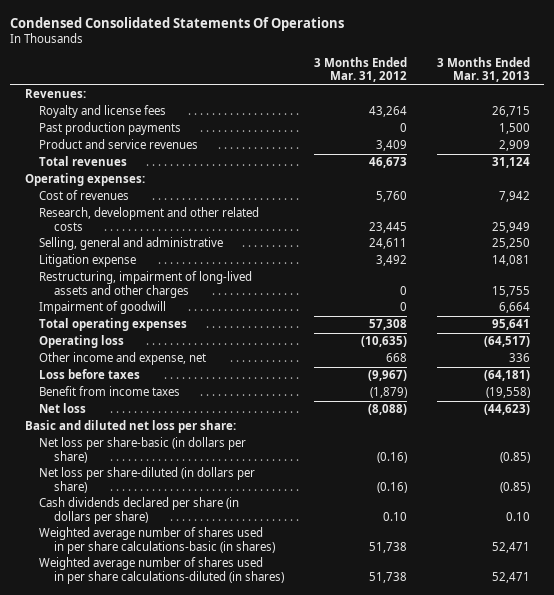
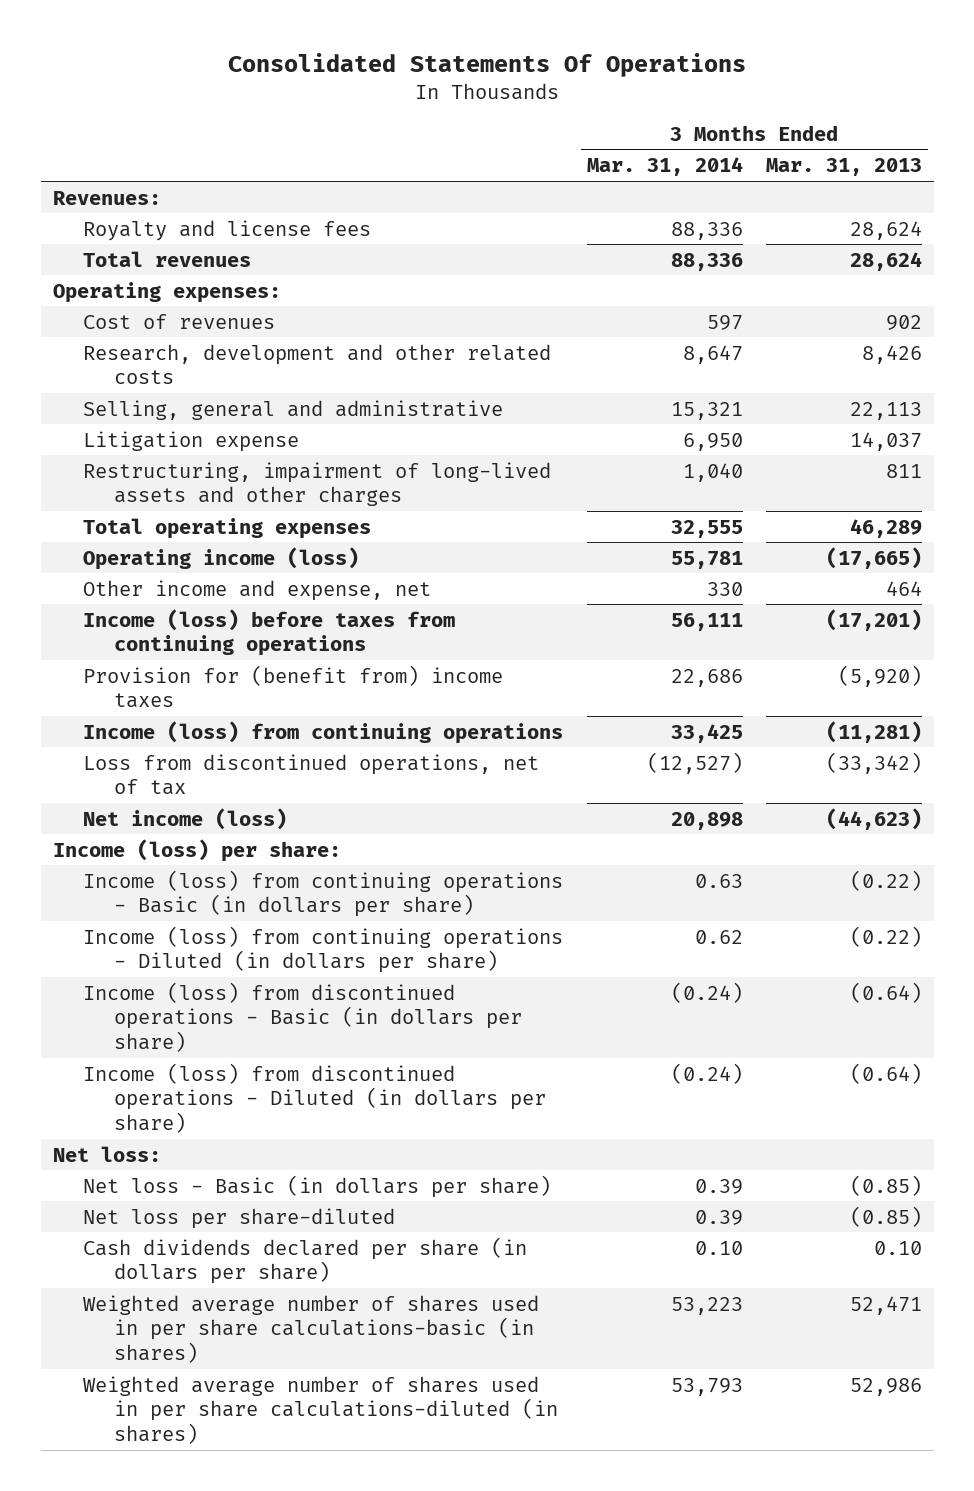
- Condensed Consolidated Statements Of Operations
+ Consolidated Statements Of Operations
- | 3 Months Ended Mar. 31, 2012 | 3 Months Ended Mar. 31, 2013
+ | 3 Months Ended Mar. 31, 2014 | 3 Months Ended Mar. 31, 2013
- Royalty and license fees | 43,264 | 26,715
- Past production payments | 0 | 1,500
- Product and service revenues | 3,409 | 2,909
- Total revenues | 46,673 | 31,124
+ Royalty and license fees | 88,336 | 28,624
+ Total revenues | 88,336 | 28,624
- Cost of revenues | 5,760 | 7,942
- Research, development and other related costs | 23,445 | 25,949
- Selling, general and administrative | 24,611 | 25,250
- Litigation expense | 3,492 | 14,081
- Restructuring, impairment of long-lived assets and other charges | 0 | 15,755
- Impairment of goodwill | 0 | 6,664
- Total operating expenses | 57,308 | 95,641
- Operating loss | (10,635) | (64,517)
- Other income and expense, net | 668 | 336
- Loss before taxes | (9,967) | (64,181)
- Benefit from income taxes | (1,879) | (19,558)
- Net loss | (8,088) | (44,623)
- Basic and diluted net loss per share:
- Net loss per share-basic (in dollars per share) | (0.16) | (0.85)
- Net loss per share-diluted (in dollars per share) | (0.16) | (0.85)
+ Cost of revenues | 597 | 902
+ Research, development and other related costs | 8,647 | 8,426
+ Selling, general and administrative | 15,321 | 22,113
+ Litigation expense | 6,950 | 14,037
+ Restructuring, impairment of long-lived assets and other charges | 1,040 | 811
+ Total operating expenses | 32,555 | 46,289
+ Operating income (loss) | 55,781 | (17,665)
+ Other income and expense, net | 330 | 464
+ Income (loss) before taxes from continuing operations | 56,111 | (17,201)
+ Provision for (benefit from) income taxes | 22,686 | (5,920)
+ Income (loss) from continuing operations | 33,425 | (11,281)
+ Loss from discontinued operations, net of tax | (12,527) | (33,342)
+ Net income (loss) | 20,898 | (44,623)
+ Income (loss) per share:
+ Income (loss) from continuing operations - Basic (in dollars per share) | 0.63 | (0.22)
+ Income (loss) from continuing operations - Diluted (in dollars per share) | 0.62 | (0.22)
+ Income (loss) from discontinued operations - Basic (in dollars per share) | (0.24) | (0.64)
+ Income (loss) from discontinued operations - Diluted (in dollars per share) | (0.24) | (0.64)
+ Net loss:
+ Net loss - Basic (in dollars per share) | 0.39 | (0.85)
+ Net loss per share-diluted | 0.39 | (0.85)
- Weighted average number of shares used in per share calculations-diluted (in shares) | 51,738 | 52,471
+ Weighted average number of shares used in per share calculations-diluted (in shares) | 53,793 | 52,986

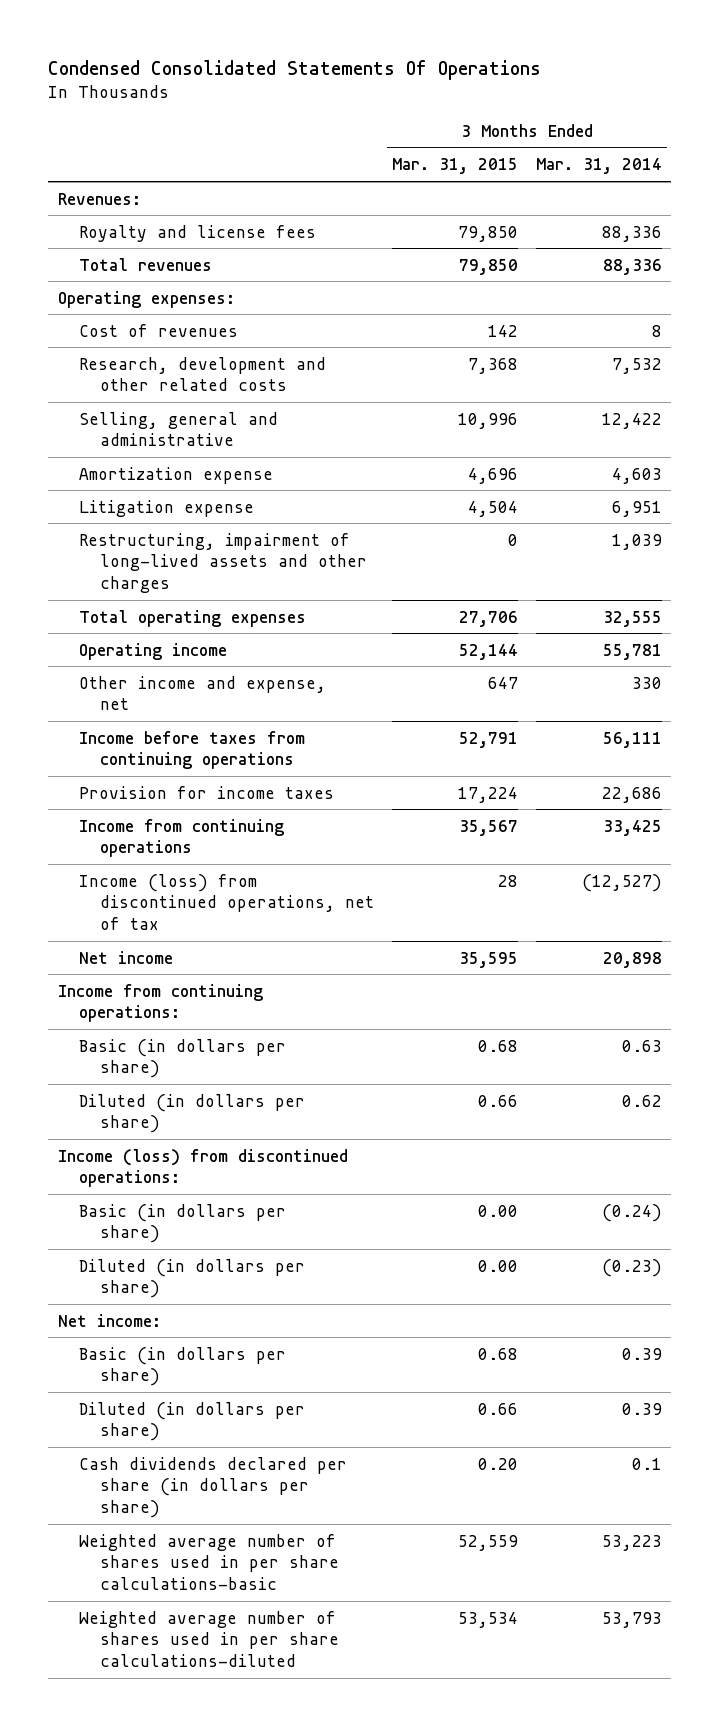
- Consolidated Statements Of Operations
+ Condensed Consolidated Statements Of Operations
- | 3 Months Ended Mar. 31, 2014 | 3 Months Ended Mar. 31, 2013
+ | 3 Months Ended Mar. 31, 2015 | 3 Months Ended Mar. 31, 2014
- Cost of revenues | 597 | 902
- Research, development and other related costs | 8,647 | 8,426
- Selling, general and administrative | 15,321 | 22,113
- Litigation expense | 6,950 | 14,037
- Restructuring, impairment of long-lived assets and other charges | 1,040 | 811
+ Cost of revenues | 142 | 8
+ Research, development and other related costs | 7,368 | 7,532
+ Selling, general and administrative | 10,996 | 12,422
+ Amortization expense | 4,696 | 4,603
+ Litigation expense | 4,504 | 6,951
+ Restructuring, impairment of long-lived assets and other charges | 0 | 1,039
- Operating income (loss) | 55,781 | (17,665)
+ Operating income | 52,144 | 55,781
- Income (loss) before taxes from continuing operations | 56,111 | (17,201)
- Provision for (benefit from) income taxes | 22,686 | (5,920)
- Income (loss) from continuing operations | 33,425 | (11,281)
- Loss from discontinued operations, net of tax | (12,527) | (33,342)
- Net income (loss) | 20,898 | (44,623)
- Income (loss) per share:
- Income (loss) from continuing operations - Basic (in dollars per share) | 0.63 | (0.22)
- Income (loss) from continuing operations - Diluted (in dollars per share) | 0.62 | (0.22)
- Income (loss) from discontinued operations - Basic (in dollars per share) | (0.24) | (0.64)
- Income (loss) from discontinued operations - Diluted (in dollars per share) | (0.24) | (0.64)
- Net loss:
- Net loss - Basic (in dollars per share) | 0.39 | (0.85)
- Net loss per share-diluted | 0.39 | (0.85)
- Cash dividends declared per share (in dollars per share) | 0.10 | 0.10
- Weighted average number of shares used in per share calculations-basic (in shares) | 53,223 | 52,471
- Weighted average number of shares used in per share calculations-diluted (in shares) | 53,793 | 52,986
+ Income before taxes from continuing operations | 52,791 | 56,111
+ Provision for income taxes | 17,224 | 22,686
+ Income from continuing operations | 35,567 | 33,425
+ Income (loss) from discontinued operations, net of tax | 28 | (12,527)
+ Net income | 35,595 | 20,898
+ Income from continuing operations:
+ Basic (in dollars per share) | 0.68 | 0.63
+ Diluted (in dollars per share) | 0.66 | 0.62
+ Income (loss) from discontinued operations:
+ Basic (in dollars per share) | 0.00 | (0.24)
+ Diluted (in dollars per share) | 0.00 | (0.23)
+ Net income:
+ Basic (in dollars per share) | 0.68 | 0.39
+ Diluted (in dollars per share) | 0.66 | 0.39
+ Cash dividends declared per share (in dollars per share) | 0.20 | 0.1
+ Weighted average number of shares used in per share calculations-basic | 52,559 | 53,223
+ Weighted average number of shares used in per share calculations-diluted | 53,534 | 53,793

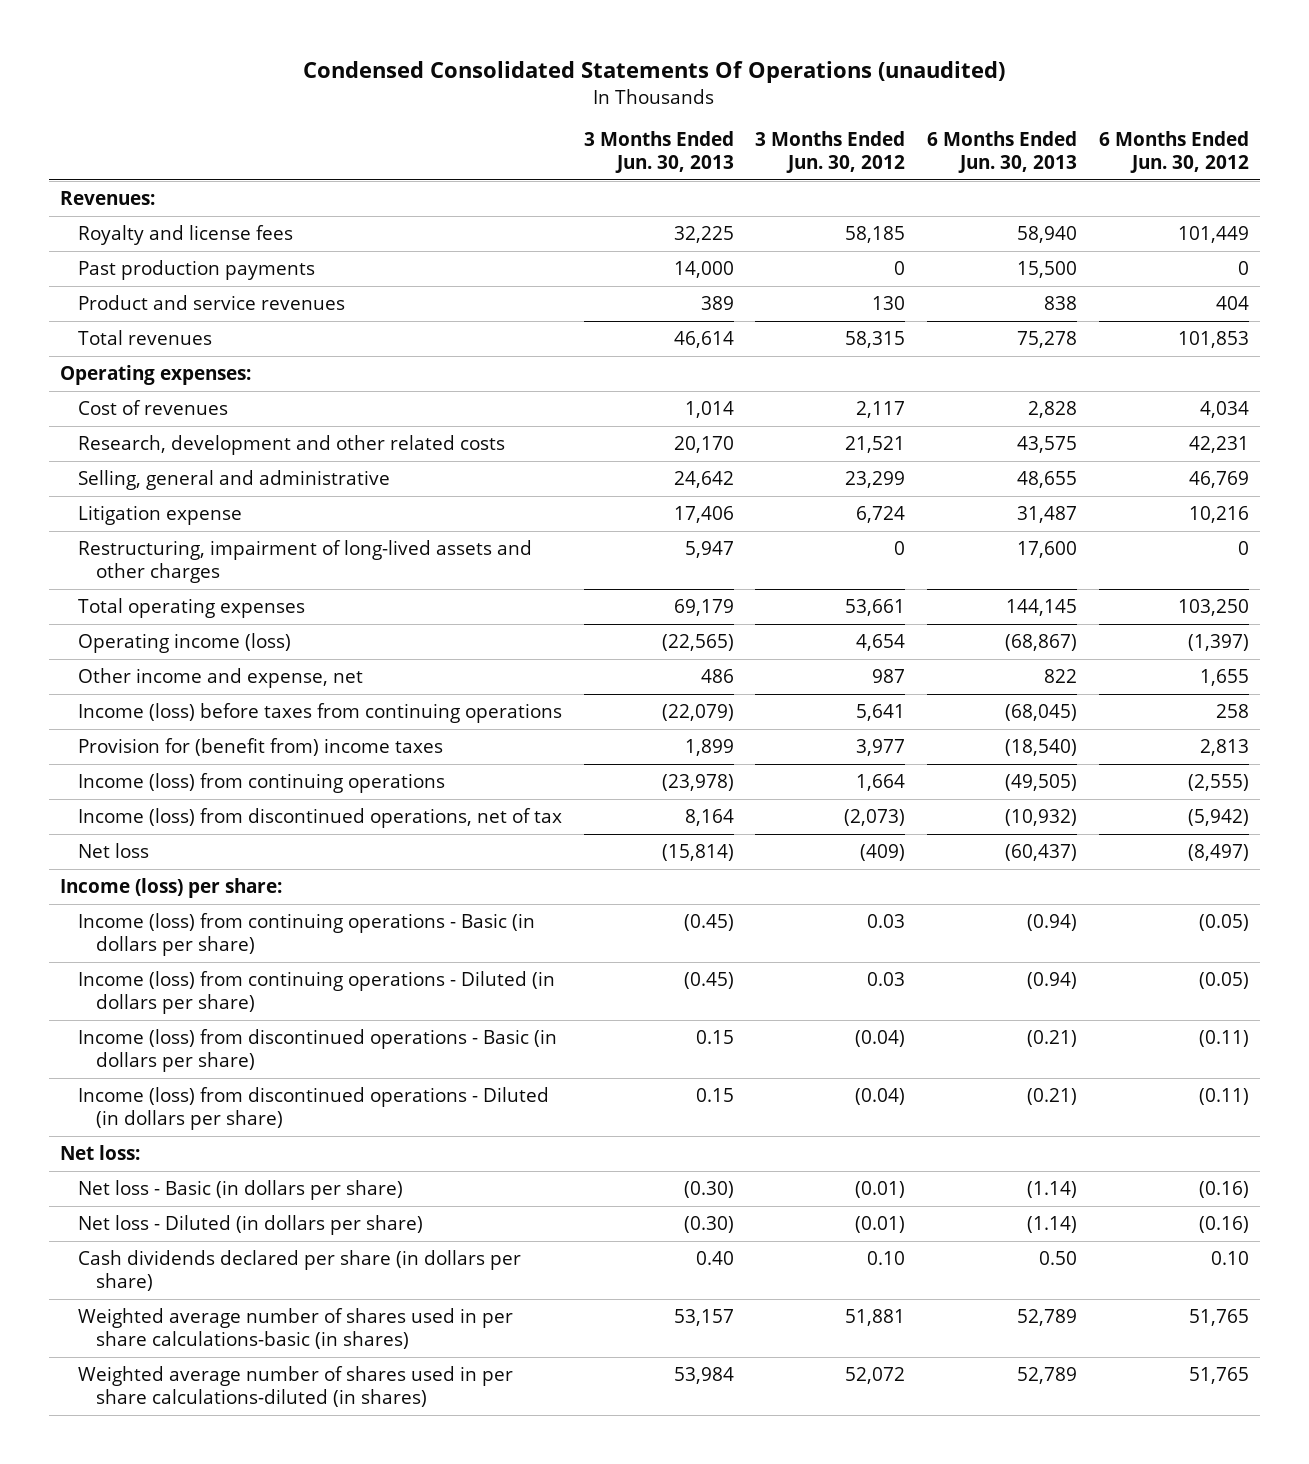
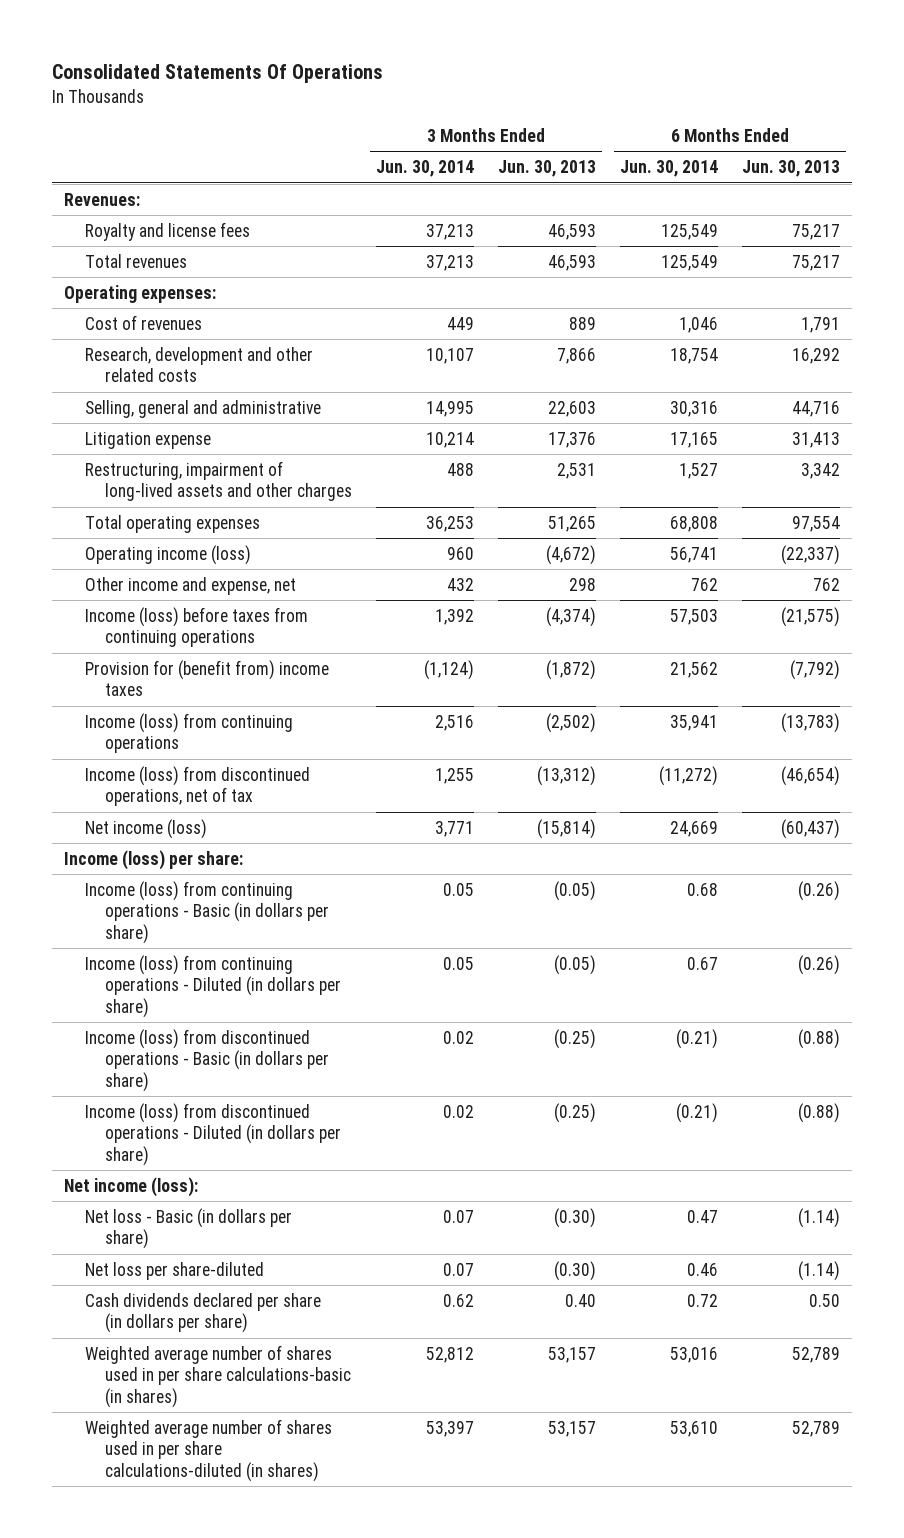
- Condensed Consolidated Statements Of Operations (unaudited)
+ Consolidated Statements Of Operations
- | 3 Months Ended Jun. 30, 2013 | 3 Months Ended Jun. 30, 2012 | 6 Months Ended Jun. 30, 2013 | 6 Months Ended Jun. 30, 2012
+ | 3 Months Ended Jun. 30, 2014 | 3 Months Ended Jun. 30, 2013 | 6 Months Ended Jun. 30, 2014 | 6 Months Ended Jun. 30, 2013
- Royalty and license fees | 32,225 | 58,185 | 58,940 | 101,449
- Past production payments | 14,000 | 0 | 15,500 | 0
- Product and service revenues | 389 | 130 | 838 | 404
- Total revenues | 46,614 | 58,315 | 75,278 | 101,853
+ Royalty and license fees | 37,213 | 46,593 | 125,549 | 75,217
+ Total revenues | 37,213 | 46,593 | 125,549 | 75,217
- Cost of revenues | 1,014 | 2,117 | 2,828 | 4,034
- Research, development and other related costs | 20,170 | 21,521 | 43,575 | 42,231
- Selling, general and administrative | 24,642 | 23,299 | 48,655 | 46,769
- Litigation expense | 17,406 | 6,724 | 31,487 | 10,216
- Restructuring, impairment of long-lived assets and other charges | 5,947 | 0 | 17,600 | 0
- Total operating expenses | 69,179 | 53,661 | 144,145 | 103,250
- Operating income (loss) | (22,565) | 4,654 | (68,867) | (1,397)
- Other income and expense, net | 486 | 987 | 822 | 1,655
- Income (loss) before taxes from continuing operations | (22,079) | 5,641 | (68,045) | 258
- Provision for (benefit from) income taxes | 1,899 | 3,977 | (18,540) | 2,813
- Income (loss) from continuing operations | (23,978) | 1,664 | (49,505) | (2,555)
- Income (loss) from discontinued operations, net of tax | 8,164 | (2,073) | (10,932) | (5,942)
- Net loss | (15,814) | (409) | (60,437) | (8,497)
+ Cost of revenues | 449 | 889 | 1,046 | 1,791
+ Research, development and other related costs | 10,107 | 7,866 | 18,754 | 16,292
+ Selling, general and administrative | 14,995 | 22,603 | 30,316 | 44,716
+ Litigation expense | 10,214 | 17,376 | 17,165 | 31,413
+ Restructuring, impairment of long-lived assets and other charges | 488 | 2,531 | 1,527 | 3,342
+ Total operating expenses | 36,253 | 51,265 | 68,808 | 97,554
+ Operating income (loss) | 960 | (4,672) | 56,741 | (22,337)
+ Other income and expense, net | 432 | 298 | 762 | 762
+ Income (loss) before taxes from continuing operations | 1,392 | (4,374) | 57,503 | (21,575)
+ Provision for (benefit from) income taxes | (1,124) | (1,872) | 21,562 | (7,792)
+ Income (loss) from continuing operations | 2,516 | (2,502) | 35,941 | (13,783)
+ Income (loss) from discontinued operations, net of tax | 1,255 | (13,312) | (11,272) | (46,654)
+ Net income (loss) | 3,771 | (15,814) | 24,669 | (60,437)
- Income (loss) from continuing operations - Basic (in dollars per share) | (0.45) | 0.03 | (0.94) | (0.05)
- Income (loss) from continuing operations - Diluted (in dollars per share) | (0.45) | 0.03 | (0.94) | (0.05)
- Income (loss) from discontinued operations - Basic (in dollars per share) | 0.15 | (0.04) | (0.21) | (0.11)
- Income (loss) from discontinued operations - Diluted (in dollars per share) | 0.15 | (0.04) | (0.21) | (0.11)
- Net loss:
+ Income (loss) from continuing operations - Basic (in dollars per share) | 0.05 | (0.05) | 0.68 | (0.26)
+ Income (loss) from continuing operations - Diluted (in dollars per share) | 0.05 | (0.05) | 0.67 | (0.26)
+ Income (loss) from discontinued operations - Basic (in dollars per share) | 0.02 | (0.25) | (0.21) | (0.88)
+ Income (loss) from discontinued operations - Diluted (in dollars per share) | 0.02 | (0.25) | (0.21) | (0.88)
+ Net income (loss):
- Net loss - Diluted (in dollars per share) | (0.30) | (0.01) | (1.14) | (0.16)
+ Net loss per share-diluted | 0.07 | (0.30) | 0.46 | (1.14)
- Weighted average number of shares used in per share calculations-diluted (in shares) | 53,984 | 52,072 | 52,789 | 51,765
+ Weighted average number of shares used in per share calculations-diluted (in shares) | 53,397 | 53,157 | 53,610 | 52,789

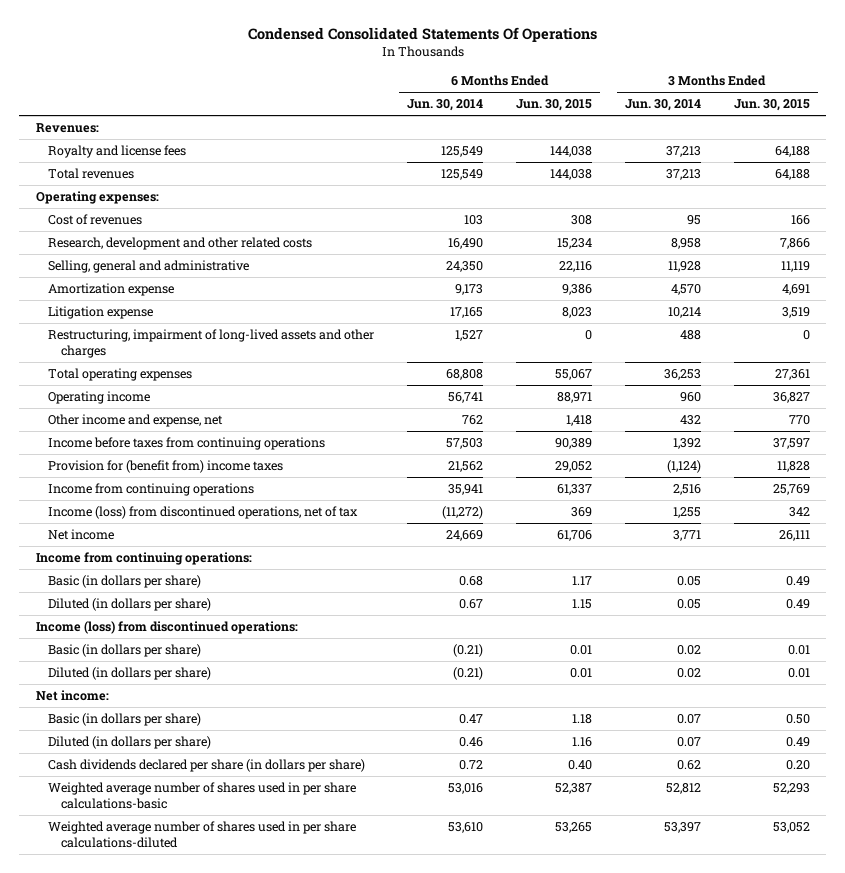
- Consolidated Statements Of Operations
+ Condensed Consolidated Statements Of Operations
- | 3 Months Ended Jun. 30, 2014 | 3 Months Ended Jun. 30, 2013 | 6 Months Ended Jun. 30, 2014 | 6 Months Ended Jun. 30, 2013
+ | 6 Months Ended Jun. 30, 2014 | 6 Months Ended Jun. 30, 2015 | 3 Months Ended Jun. 30, 2014 | 3 Months Ended Jun. 30, 2015
- Cost of revenues | 449 | 889 | 1,046 | 1,791
- Research, development and other related costs | 10,107 | 7,866 | 18,754 | 16,292
- Selling, general and administrative | 14,995 | 22,603 | 30,316 | 44,716
+ Cost of revenues | 103 | 308 | 95 | 166
+ Research, development and other related costs | 16,490 | 15,234 | 8,958 | 7,866
+ Selling, general and administrative | 24,350 | 22,116 | 11,928 | 11,119
+ Amortization expense | 9,173 | 9,386 | 4,570 | 4,691
- Operating income (loss) | 960 | (4,672) | 56,741 | (22,337)
+ Operating income | 56,741 | 88,971 | 960 | 36,827
- Income (loss) before taxes from continuing operations | 1,392 | (4,374) | 57,503 | (21,575)
+ Income before taxes from continuing operations | 57,503 | 90,389 | 1,392 | 37,597
- Income (loss) from continuing operations | 2,516 | (2,502) | 35,941 | (13,783)
+ Income from continuing operations | 35,941 | 61,337 | 2,516 | 25,769
- Net income (loss) | 3,771 | (15,814) | 24,669 | (60,437)
- Income (loss) per share:
- Income (loss) from continuing operations - Basic (in dollars per share) | 0.05 | (0.05) | 0.68 | (0.26)
- Income (loss) from continuing operations - Diluted (in dollars per share) | 0.05 | (0.05) | 0.67 | (0.26)
- Income (loss) from discontinued operations - Basic (in dollars per share) | 0.02 | (0.25) | (0.21) | (0.88)
- Income (loss) from discontinued operations - Diluted (in dollars per share) | 0.02 | (0.25) | (0.21) | (0.88)
- Net income (loss):
- Net loss - Basic (in dollars per share) | 0.07 | (0.30) | 0.47 | (1.14)
- Net loss per share-diluted | 0.07 | (0.30) | 0.46 | (1.14)
+ Net income | 24,669 | 61,706 | 3,771 | 26,111
+ Income from continuing operations:
+ Basic (in dollars per share) | 0.68 | 1.17 | 0.05 | 0.49
+ Diluted (in dollars per share) | 0.67 | 1.15 | 0.05 | 0.49
+ Income (loss) from discontinued operations:
+ Basic (in dollars per share) | (0.21) | 0.01 | 0.02 | 0.01
+ Diluted (in dollars per share) | (0.21) | 0.01 | 0.02 | 0.01
+ Net income:
+ Basic (in dollars per share) | 0.47 | 1.18 | 0.07 | 0.50
+ Diluted (in dollars per share) | 0.46 | 1.16 | 0.07 | 0.49
- Weighted average number of shares used in per share calculations-basic (in shares) | 52,812 | 53,157 | 53,016 | 52,789
- Weighted average number of shares used in per share calculations-diluted (in shares) | 53,397 | 53,157 | 53,610 | 52,789
+ Weighted average number of shares used in per share calculations-basic | 53,016 | 52,387 | 52,812 | 52,293
+ Weighted average number of shares used in per share calculations-diluted | 53,610 | 53,265 | 53,397 | 53,052

